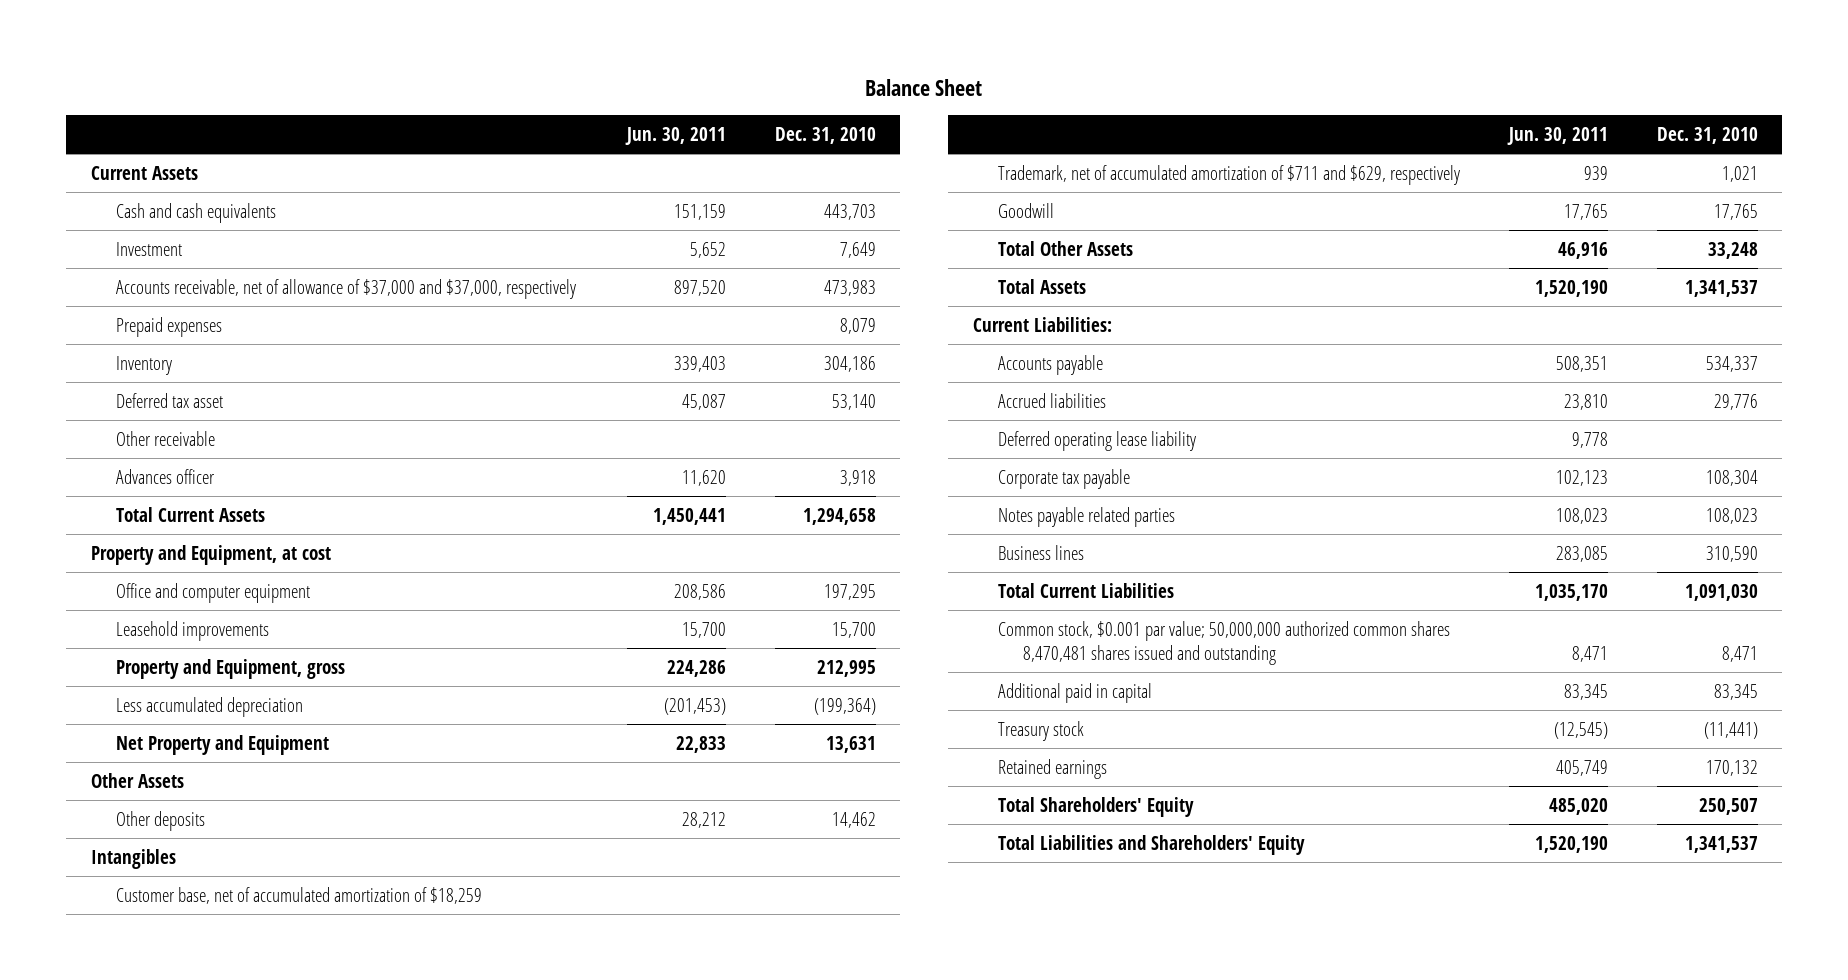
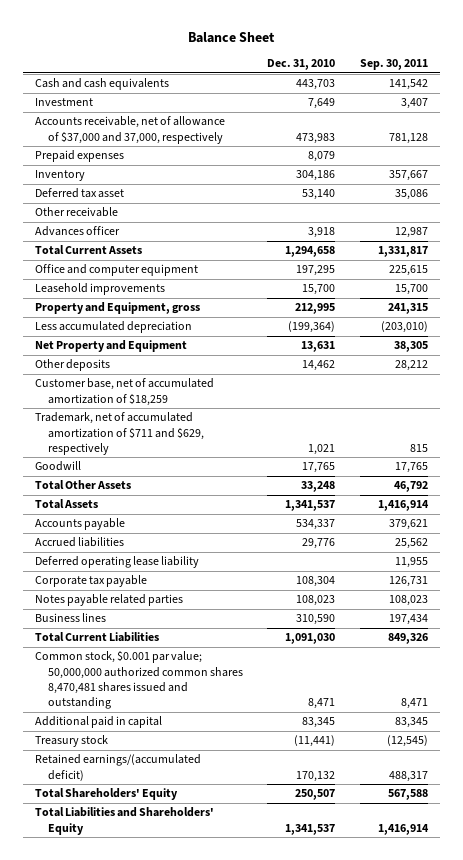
- | Jun. 30, 2011 | Dec. 31, 2010
+ | Dec. 31, 2010 | Sep. 30, 2011
- Current Assets
- Accounts receivable, net of allowance of $37,000 and $37,000, respectively | 897,520 | 473,983
+ Accounts receivable, net of allowance of $37,000 and 37,000, respectively | 473,983 | 781,128
- Property and Equipment, at cost
- Other Assets
- Intangibles
- Current Liabilities:
- Retained earnings | 405,749 | 170,132
+ Retained earnings/(accumulated deficit) | 170,132 | 488,317

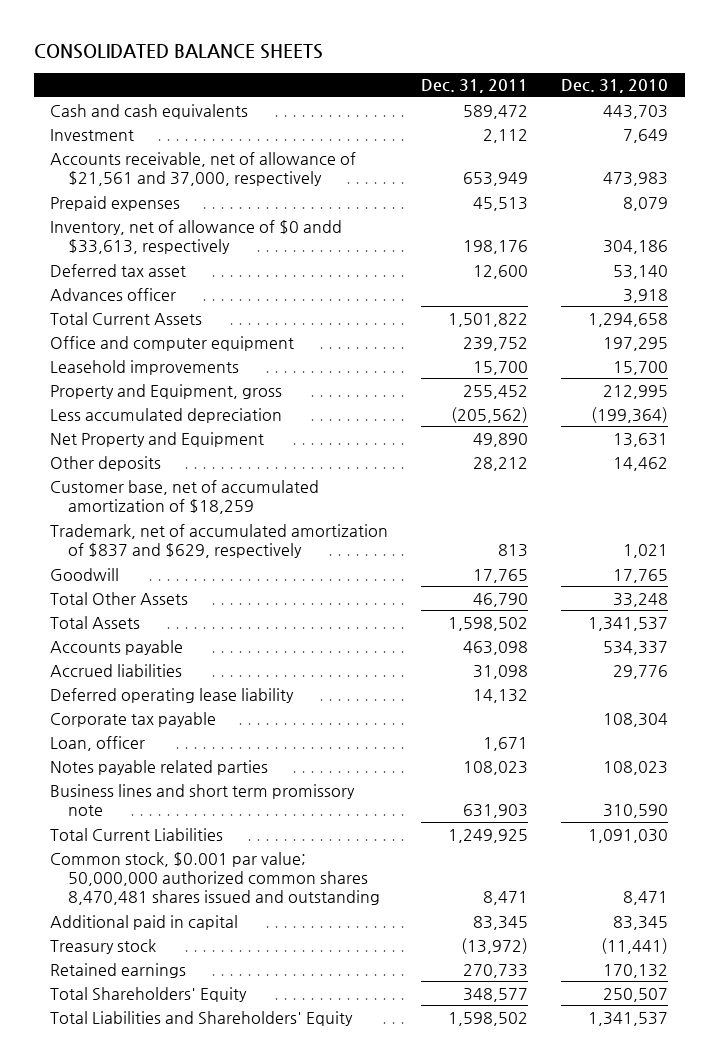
- Balance Sheet
+ CONSOLIDATED BALANCE SHEETS
- | Dec. 31, 2010 | Sep. 30, 2011
+ | Dec. 31, 2011 | Dec. 31, 2010
- Accounts receivable, net of allowance of $37,000 and 37,000, respectively | 473,983 | 781,128
+ Accounts receivable, net of allowance of $21,561 and 37,000, respectively | 653,949 | 473,983
- Inventory | 304,186 | 357,667
+ Inventory, net of allowance of $0 andd $33,613, respectively | 198,176 | 304,186
- Other receivable
- Trademark, net of accumulated amortization of $711 and $629, respectively | 1,021 | 815
+ Trademark, net of accumulated amortization of $837 and $629, respectively | 813 | 1,021
+ Loan, officer | 1,671 |
- Business lines | 310,590 | 197,434
+ Business lines and short term promissory note | 631,903 | 310,590
- Retained earnings/(accumulated deficit) | 170,132 | 488,317
+ Retained earnings | 270,733 | 170,132

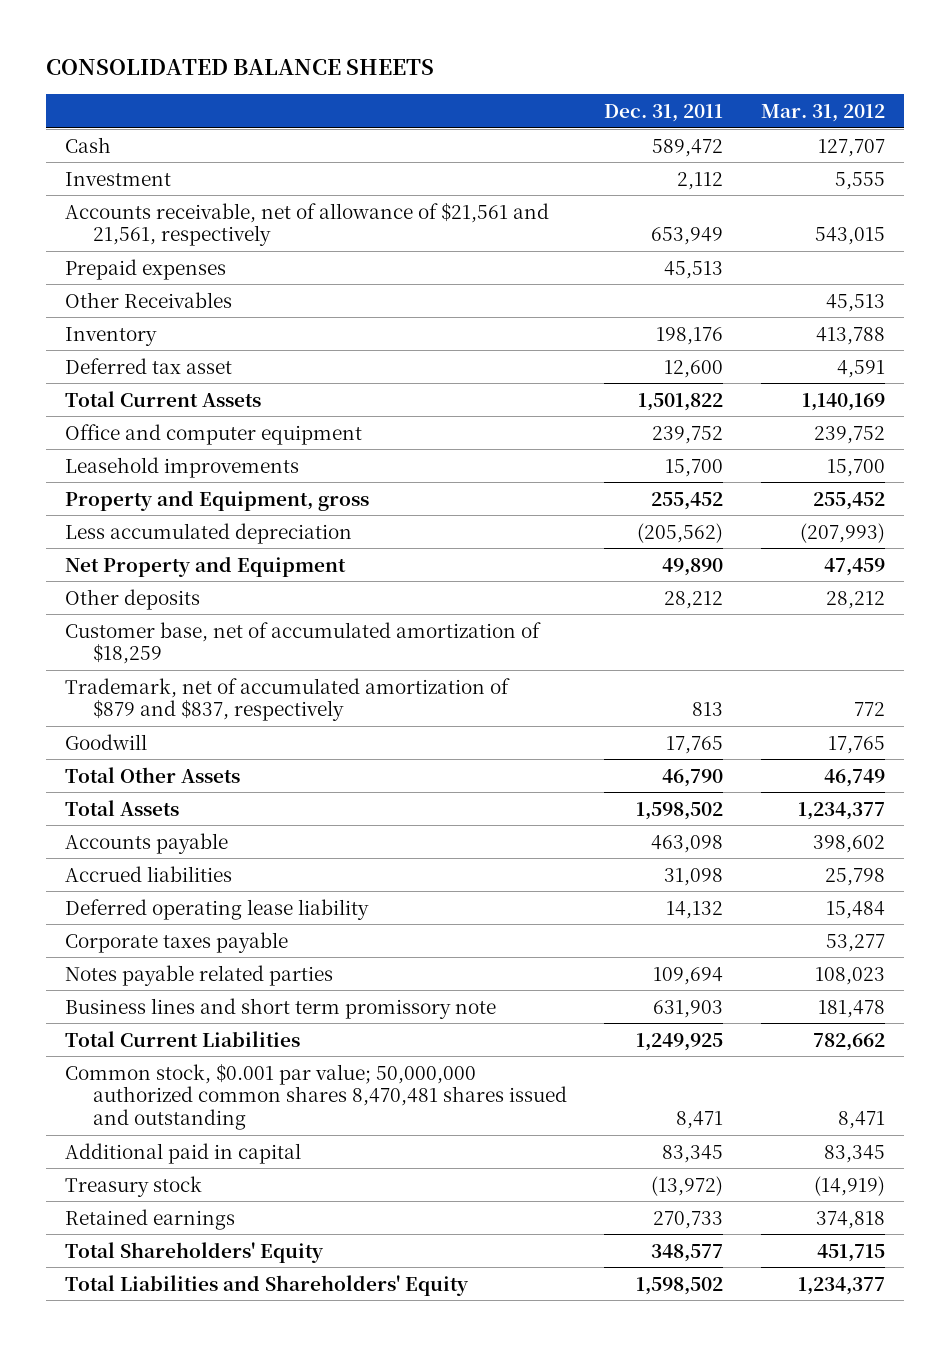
- | Dec. 31, 2011 | Dec. 31, 2010
+ | Dec. 31, 2011 | Mar. 31, 2012
- Cash and cash equivalents | 589,472 | 443,703
+ Cash | 589,472 | 127,707
- Accounts receivable, net of allowance of $21,561 and 37,000, respectively | 653,949 | 473,983
+ Accounts receivable, net of allowance of $21,561 and 21,561, respectively | 653,949 | 543,015
- Inventory, net of allowance of $0 andd $33,613, respectively | 198,176 | 304,186
+ Other Receivables | | 45,513
+ Inventory | 198,176 | 413,788
- Advances officer | | 3,918
- Trademark, net of accumulated amortization of $837 and $629, respectively | 813 | 1,021
+ Trademark, net of accumulated amortization of $879 and $837, respectively | 813 | 772
- Corporate tax payable | | 108,304
- Loan, officer | 1,671 |
- Notes payable related parties | 108,023 | 108,023
+ Corporate taxes payable | | 53,277
+ Notes payable related parties | 109,694 | 108,023

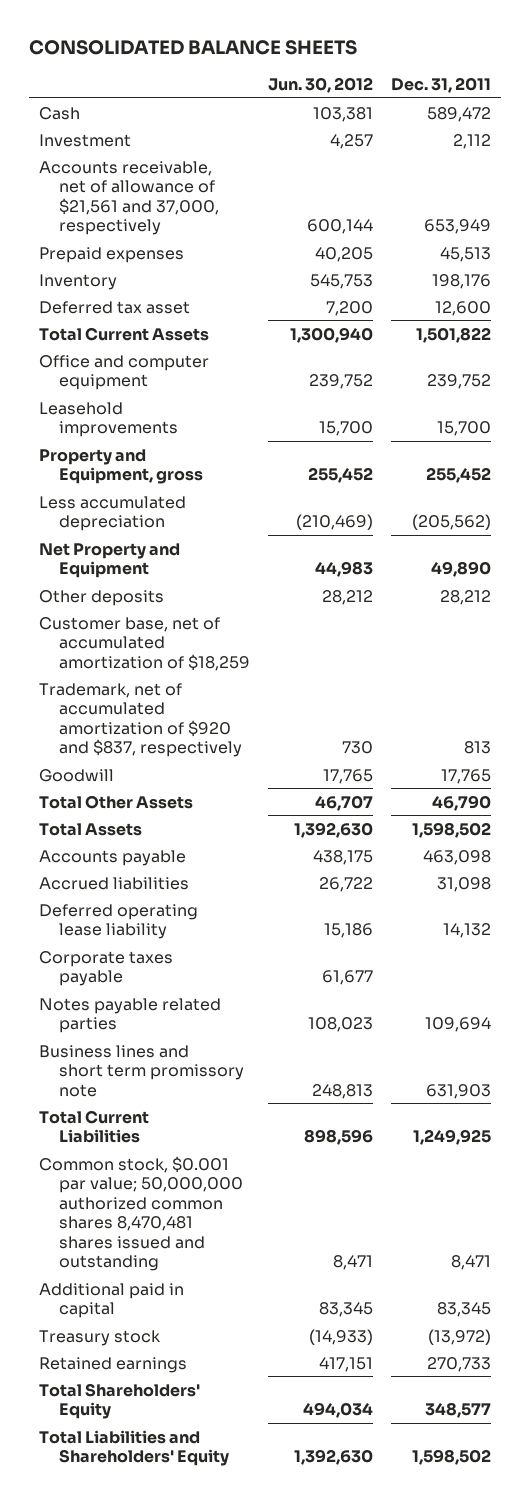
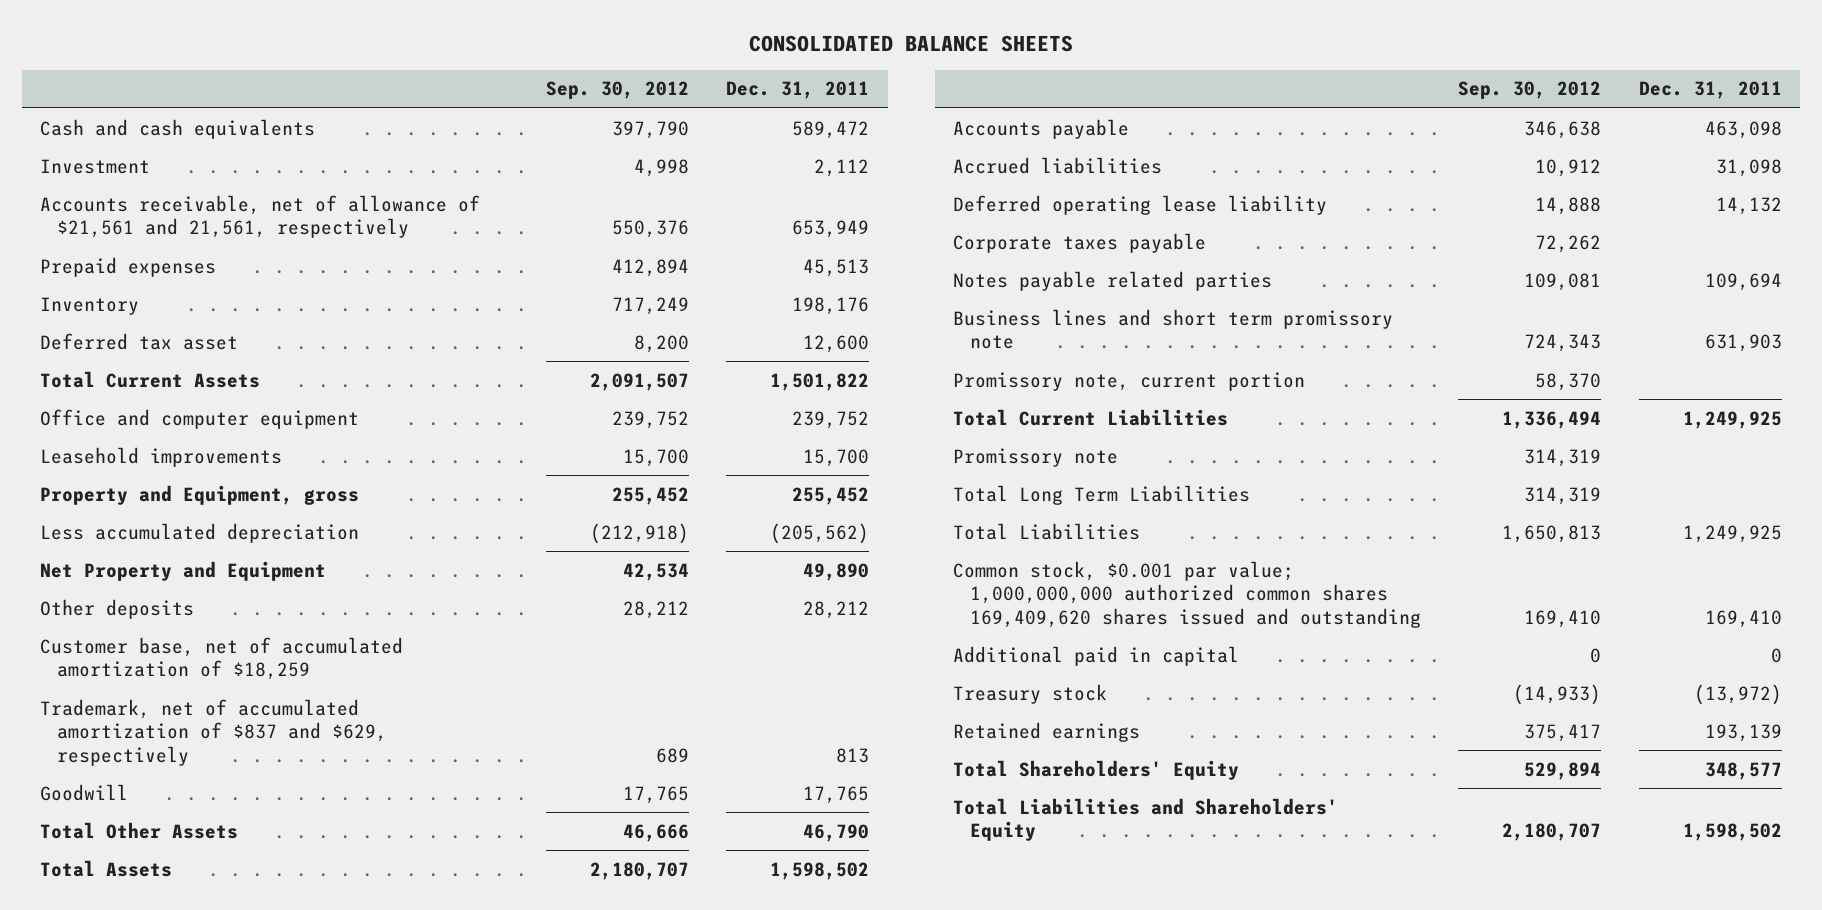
- | Jun. 30, 2012 | Dec. 31, 2011
+ | Sep. 30, 2012 | Dec. 31, 2011
- Cash | 103,381 | 589,472
+ Cash and cash equivalents | 397,790 | 589,472
- Accounts receivable, net of allowance of $21,561 and 37,000, respectively | 600,144 | 653,949
+ Accounts receivable, net of allowance of $21,561 and 21,561, respectively | 550,376 | 653,949
- Trademark, net of accumulated amortization of $920 and $837, respectively | 730 | 813
+ Trademark, net of accumulated amortization of $837 and $629, respectively | 689 | 813
+ Promissory note, current portion | 58,370 |
- Common stock, $0.001 par value; 50,000,000 authorized common shares 8,470,481 shares issued and outstanding | 8,471 | 8,471
- Additional paid in capital | 83,345 | 83,345
+ Promissory note | 314,319 |
+ Total Long Term Liabilities | 314,319 |
+ Total Liabilities | 1,650,813 | 1,249,925
+ Common stock, $0.001 par value; 1,000,000,000 authorized common shares 169,409,620 shares issued and outstanding | 169,410 | 169,410
+ Additional paid in capital | 0 | 0
- Retained earnings | 417,151 | 270,733
+ Retained earnings | 375,417 | 193,139

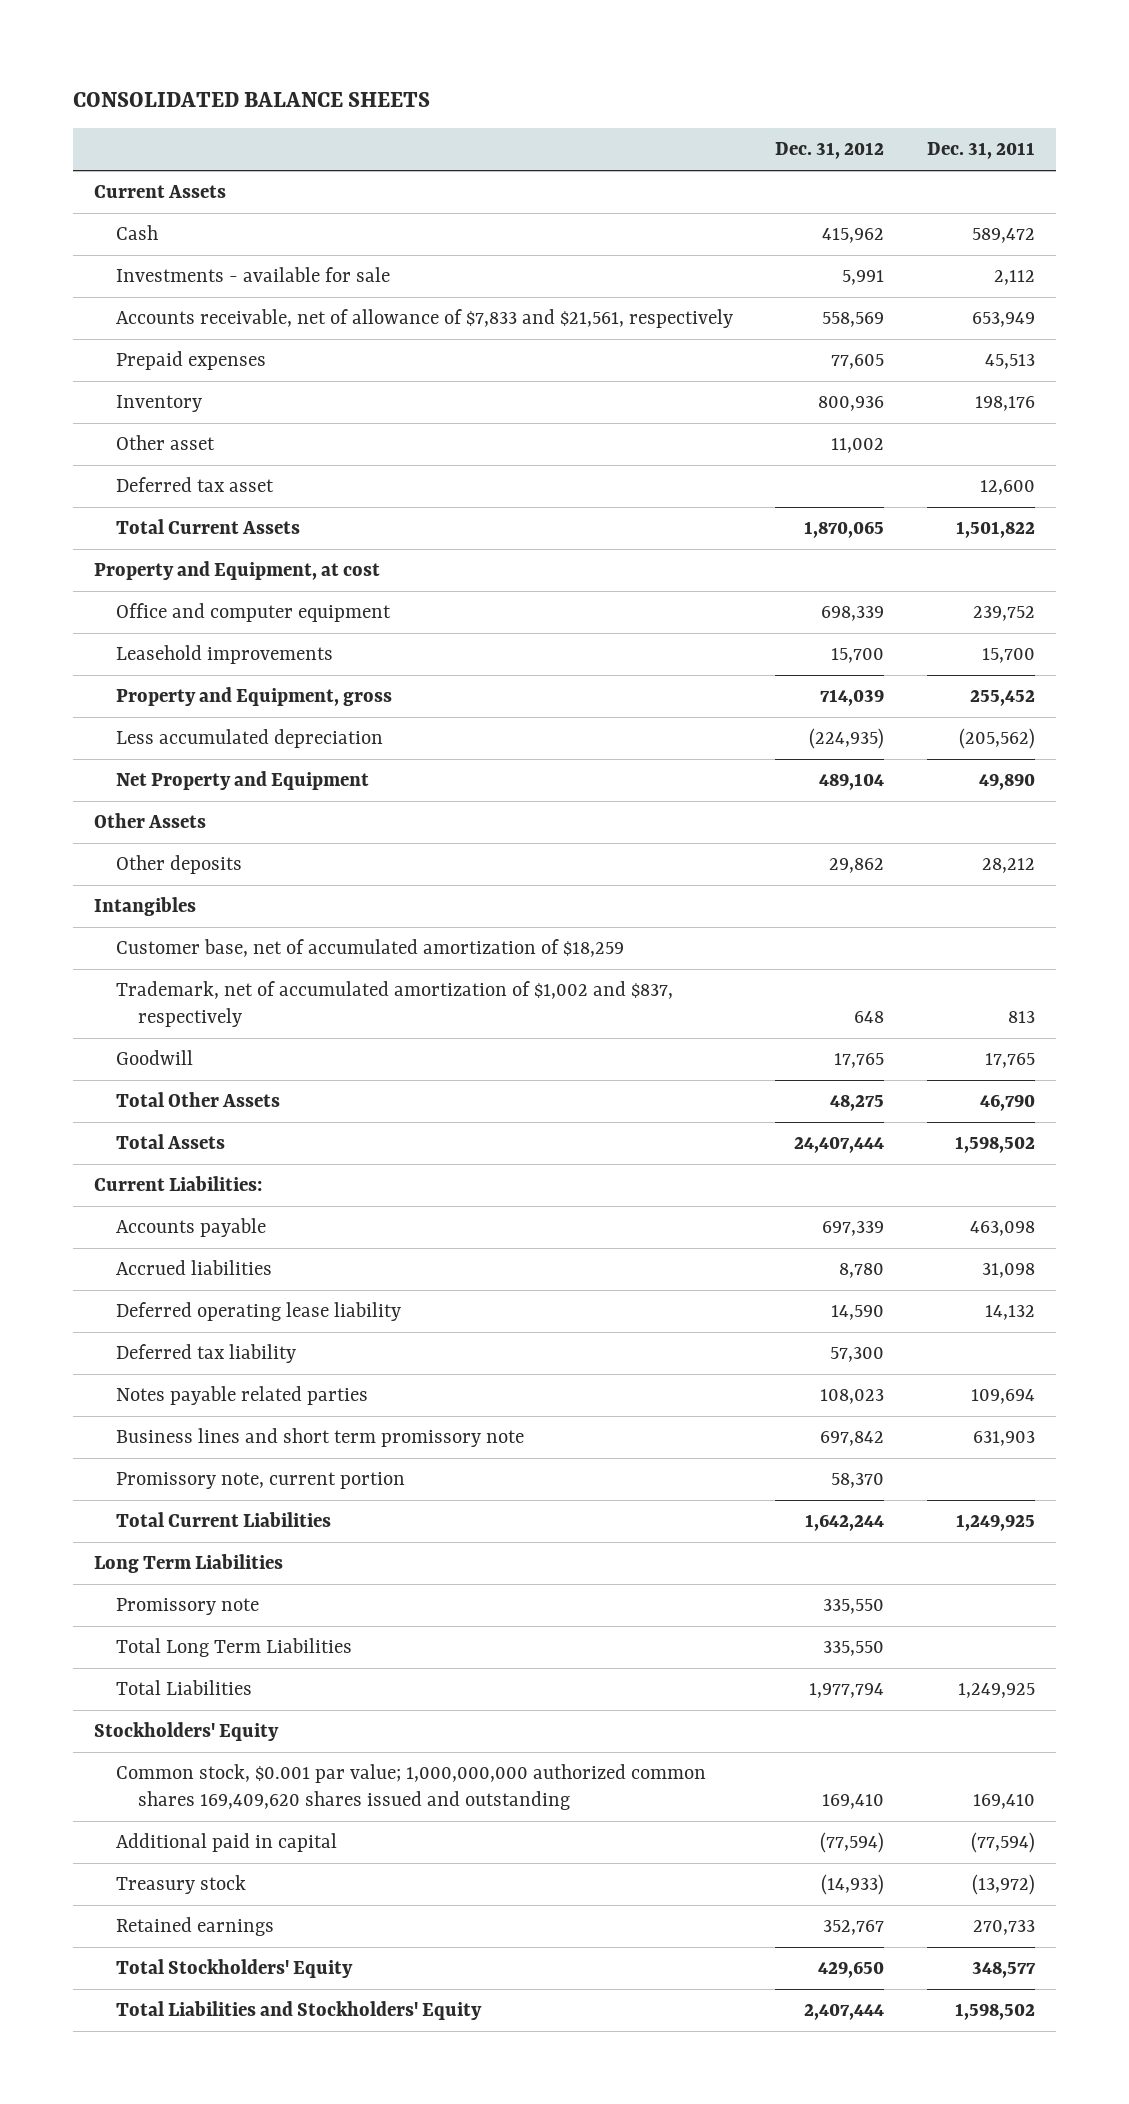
- | Sep. 30, 2012 | Dec. 31, 2011
+ | Dec. 31, 2012 | Dec. 31, 2011
- Cash and cash equivalents | 397,790 | 589,472
- Investment | 4,998 | 2,112
- Accounts receivable, net of allowance of $21,561 and 21,561, respectively | 550,376 | 653,949
+ Current Assets
+ Cash | 415,962 | 589,472
+ Investments - available for sale | 5,991 | 2,112
+ Accounts receivable, net of allowance of $7,833 and $21,561, respectively | 558,569 | 653,949
+ Other asset | 11,002 |
+ Property and Equipment, at cost
+ Other Assets
+ Intangibles
- Trademark, net of accumulated amortization of $837 and $629, respectively | 689 | 813
+ Trademark, net of accumulated amortization of $1,002 and $837, respectively | 648 | 813
+ Current Liabilities:
- Corporate taxes payable | 72,262 |
+ Deferred tax liability | 57,300 |
+ Long Term Liabilities
+ Stockholders' Equity
- Additional paid in capital | 0 | 0
+ Additional paid in capital | (77,594) | (77,594)
- Retained earnings | 375,417 | 193,139
- Total Shareholders' Equity | 529,894 | 348,577
- Total Liabilities and Shareholders' Equity | 2,180,707 | 1,598,502
+ Retained earnings | 352,767 | 270,733
+ Total Stockholders' Equity | 429,650 | 348,577
+ Total Liabilities and Stockholders' Equity | 2,407,444 | 1,598,502

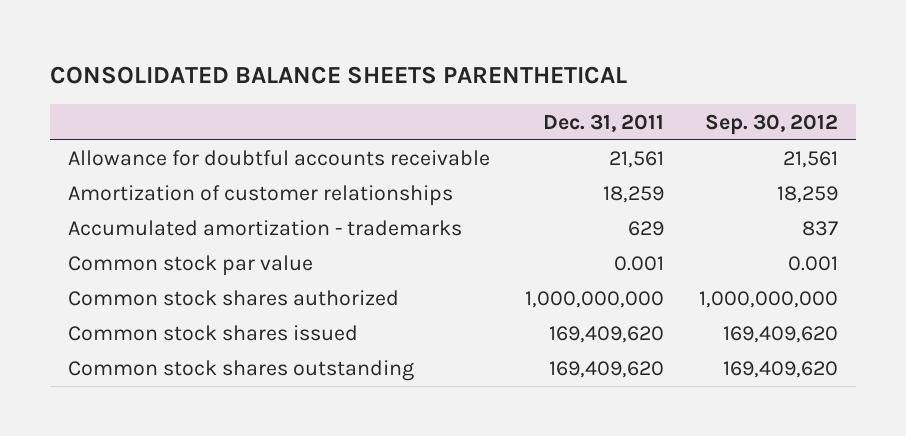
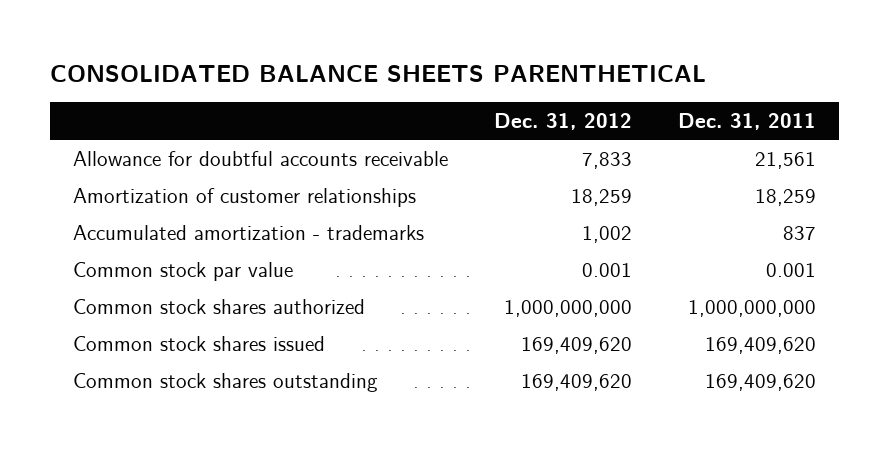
- | Dec. 31, 2011 | Sep. 30, 2012
+ | Dec. 31, 2012 | Dec. 31, 2011
- Accumulated amortization - trademarks | 629 | 837
+ Accumulated amortization - trademarks | 1,002 | 837

